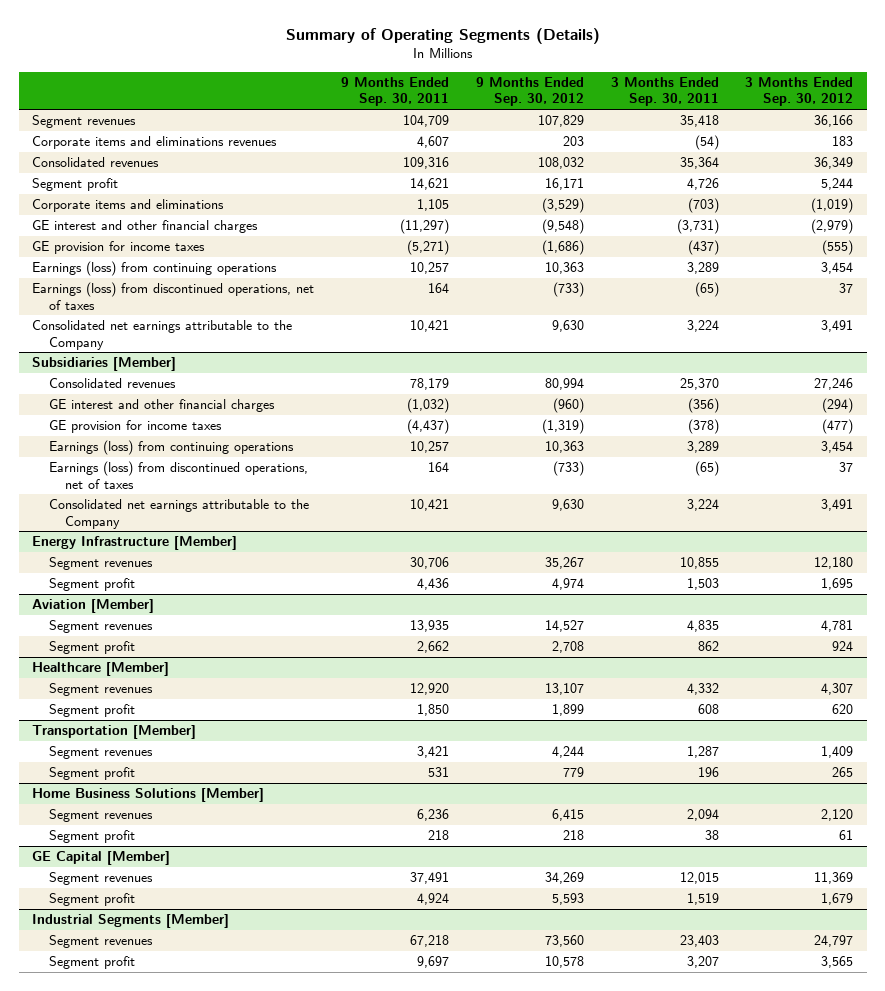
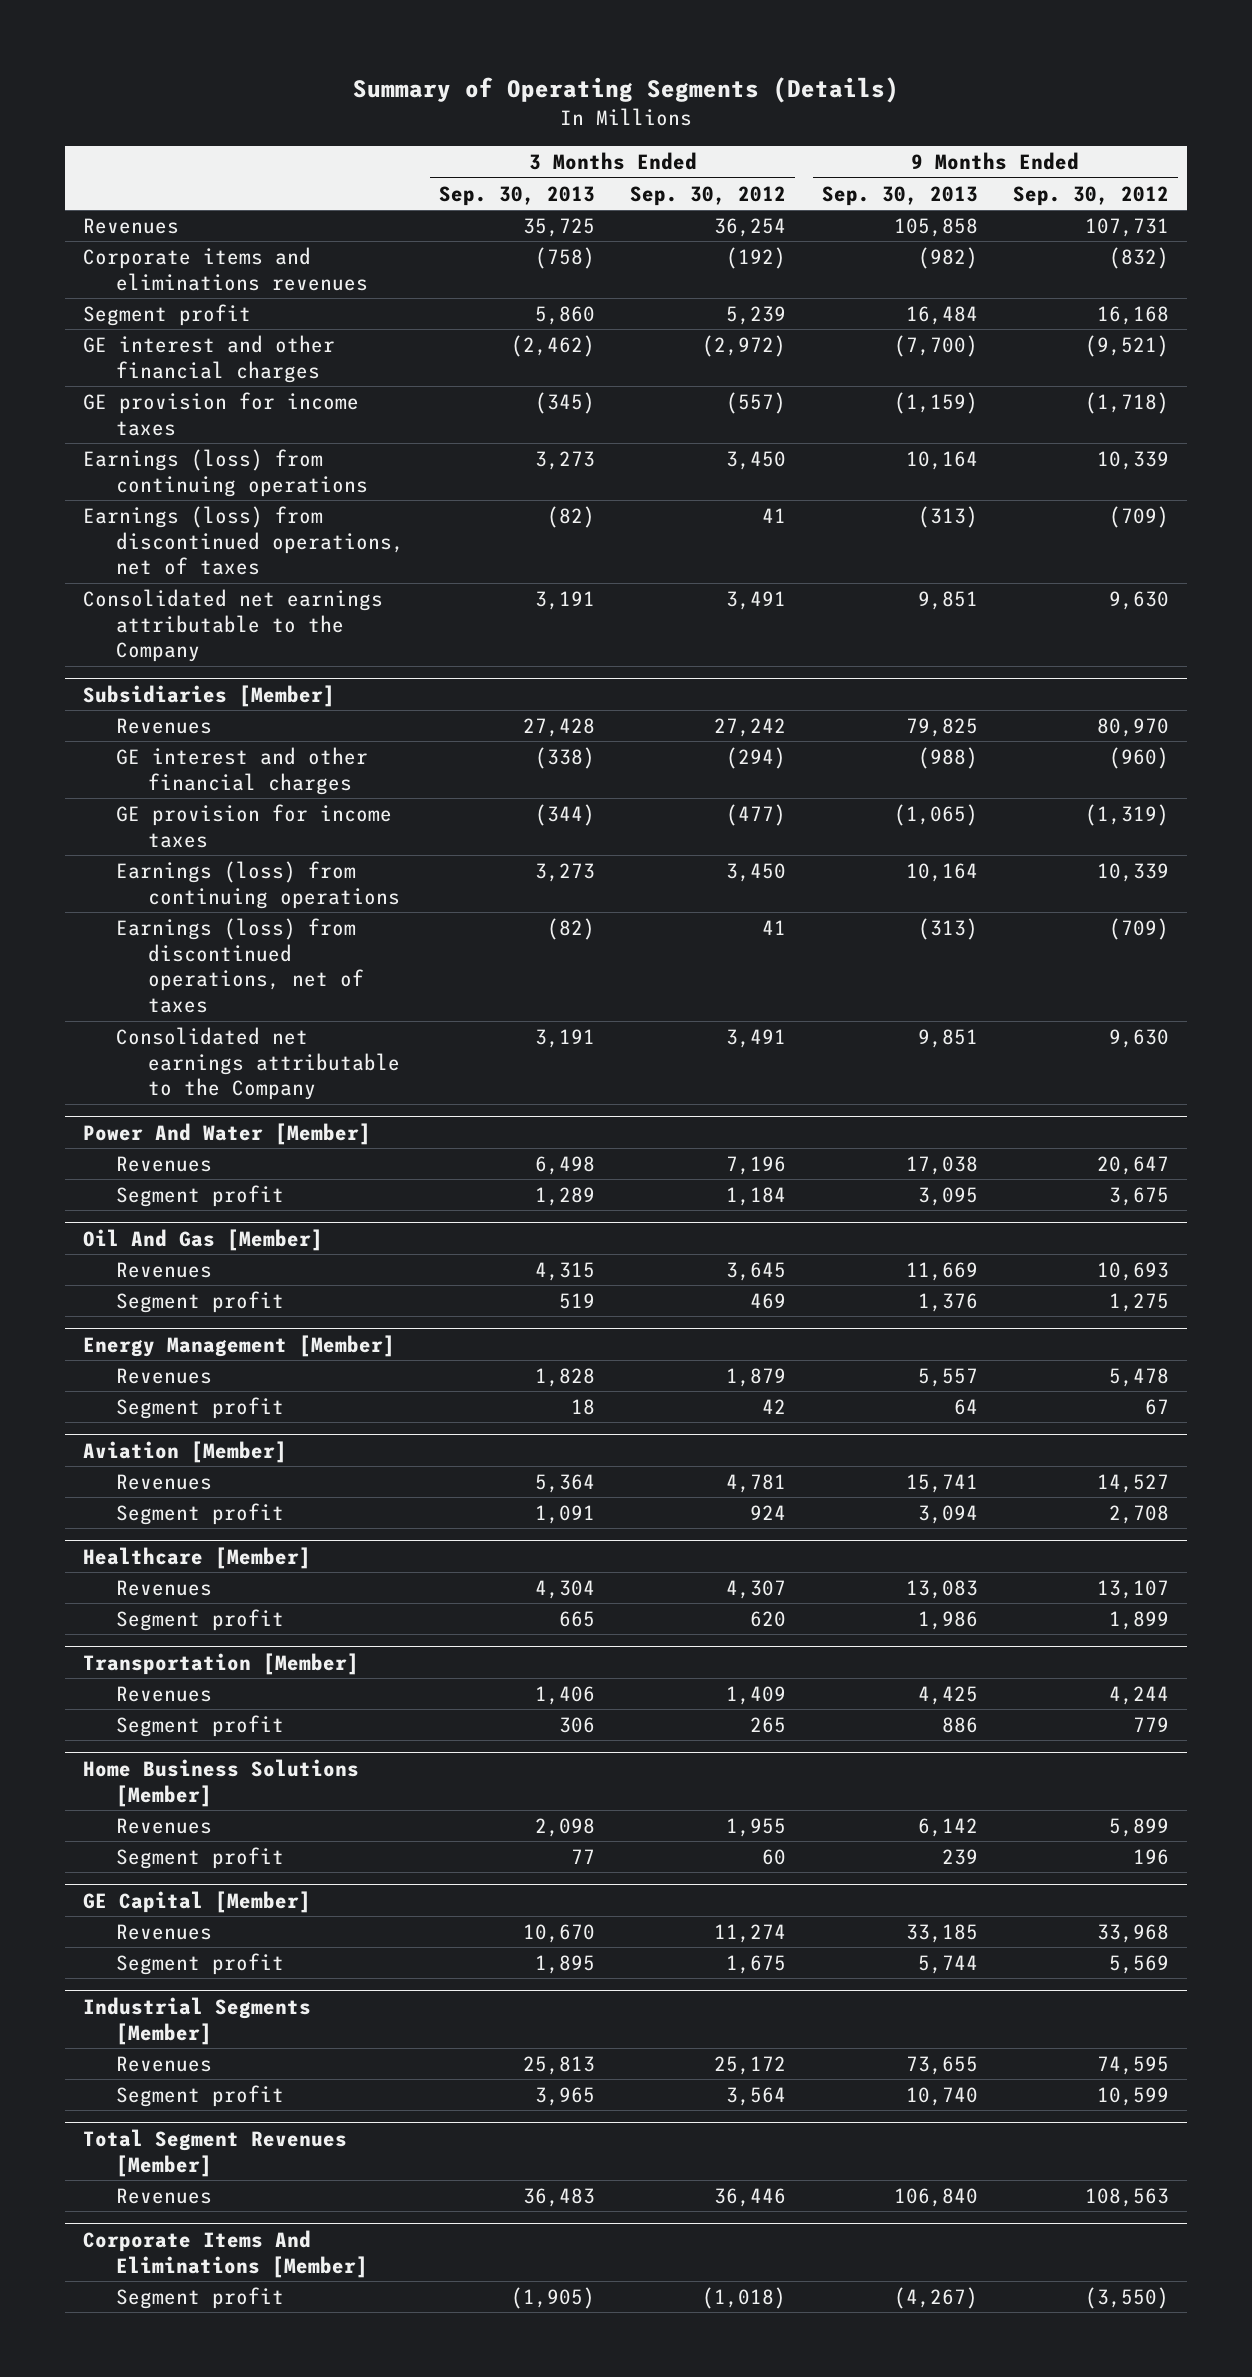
- | 9 Months Ended Sep. 30, 2011 | 9 Months Ended Sep. 30, 2012 | 3 Months Ended Sep. 30, 2011 | 3 Months Ended Sep. 30, 2012
+ | 3 Months Ended Sep. 30, 2013 | 3 Months Ended Sep. 30, 2012 | 9 Months Ended Sep. 30, 2013 | 9 Months Ended Sep. 30, 2012
- Segment revenues | 104,709 | 107,829 | 35,418 | 36,166
- Corporate items and eliminations revenues | 4,607 | 203 | (54) | 183
- Consolidated revenues | 109,316 | 108,032 | 35,364 | 36,349
- Segment profit | 14,621 | 16,171 | 4,726 | 5,244
- Corporate items and eliminations | 1,105 | (3,529) | (703) | (1,019)
- GE interest and other financial charges | (11,297) | (9,548) | (3,731) | (2,979)
- GE provision for income taxes | (5,271) | (1,686) | (437) | (555)
- Earnings (loss) from continuing operations | 10,257 | 10,363 | 3,289 | 3,454
- Earnings (loss) from discontinued operations, net of taxes | 164 | (733) | (65) | 37
+ Revenues | 35,725 | 36,254 | 105,858 | 107,731
+ Corporate items and eliminations revenues | (758) | (192) | (982) | (832)
+ Segment profit | 5,860 | 5,239 | 16,484 | 16,168
+ GE interest and other financial charges | (2,462) | (2,972) | (7,700) | (9,521)
+ GE provision for income taxes | (345) | (557) | (1,159) | (1,718)
+ Earnings (loss) from continuing operations | 3,273 | 3,450 | 10,164 | 10,339
+ Earnings (loss) from discontinued operations, net of taxes | (82) | 41 | (313) | (709)
@ Subsidiaries [Member]
- Consolidated revenues | 78,179 | 80,994 | 25,370 | 27,246
+ Revenues | 27,428 | 27,242 | 79,825 | 80,970
- Earnings (loss) from continuing operations | 10,257 | 10,363 | 3,289 | 3,454
- Earnings (loss) from discontinued operations, net of taxes | 164 | (733) | (65) | 37
+ Earnings (loss) from continuing operations | 3,273 | 3,450 | 10,164 | 10,339
+ Earnings (loss) from discontinued operations, net of taxes | (82) | 41 | (313) | (709)
- Energy Infrastructure [Member]
- Segment revenues | 30,706 | 35,267 | 10,855 | 12,180
- Segment profit | 4,436 | 4,974 | 1,503 | 1,695
+ Power And Water [Member]
+ Revenues | 6,498 | 7,196 | 17,038 | 20,647
+ Segment profit | 1,289 | 1,184 | 3,095 | 3,675
+ Oil And Gas [Member]
+ Revenues | 4,315 | 3,645 | 11,669 | 10,693
+ Segment profit | 519 | 469 | 1,376 | 1,275
+ Energy Management [Member]
+ Revenues | 1,828 | 1,879 | 5,557 | 5,478
+ Segment profit | 18 | 42 | 64 | 67
@ Aviation [Member]
- Segment revenues | 13,935 | 14,527 | 4,835 | 4,781
+ Revenues | 5,364 | 4,781 | 15,741 | 14,527
@ Healthcare [Member]
- Segment revenues | 12,920 | 13,107 | 4,332 | 4,307
+ Revenues | 4,304 | 4,307 | 13,083 | 13,107
@ Transportation [Member]
- Segment revenues | 3,421 | 4,244 | 1,287 | 1,409
+ Revenues | 1,406 | 1,409 | 4,425 | 4,244
@ Home Business Solutions [Member]
- Segment revenues | 6,236 | 6,415 | 2,094 | 2,120
- Segment profit | 218 | 218 | 38 | 61
+ Revenues | 2,098 | 1,955 | 6,142 | 5,899
+ Segment profit | 77 | 60 | 239 | 196
@ GE Capital [Member]
- Segment revenues | 37,491 | 34,269 | 12,015 | 11,369
- Segment profit | 4,924 | 5,593 | 1,519 | 1,679
+ Revenues | 10,670 | 11,274 | 33,185 | 33,968
+ Segment profit | 1,895 | 1,675 | 5,744 | 5,569
@ Industrial Segments [Member]
- Segment revenues | 67,218 | 73,560 | 23,403 | 24,797
- Segment profit | 9,697 | 10,578 | 3,207 | 3,565
+ Revenues | 25,813 | 25,172 | 73,655 | 74,595
+ Segment profit | 3,965 | 3,564 | 10,740 | 10,599
+ Total Segment Revenues [Member]
+ Revenues | 36,483 | 36,446 | 106,840 | 108,563
+ Corporate Items And Eliminations [Member]
+ Segment profit | (1,905) | (1,018) | (4,267) | (3,550)

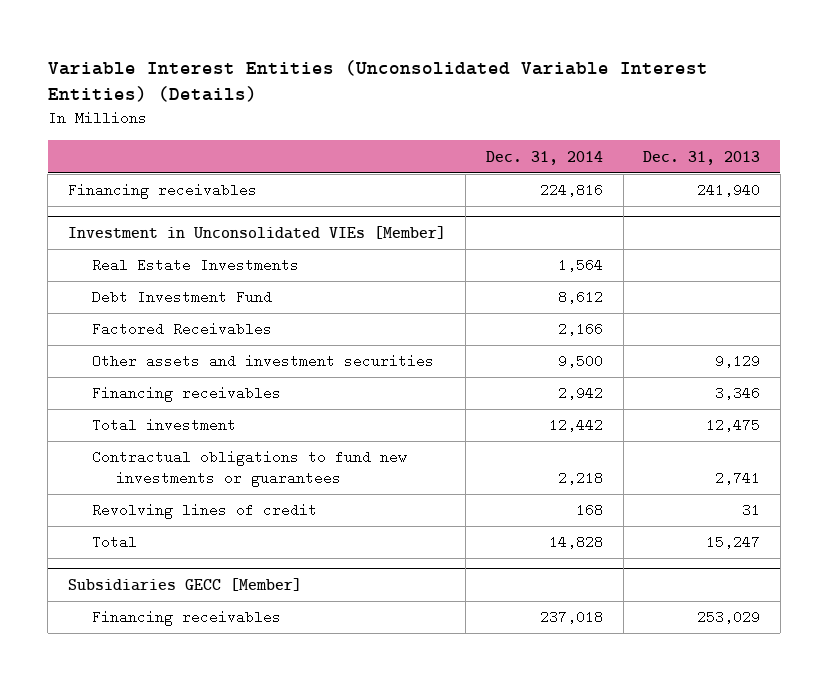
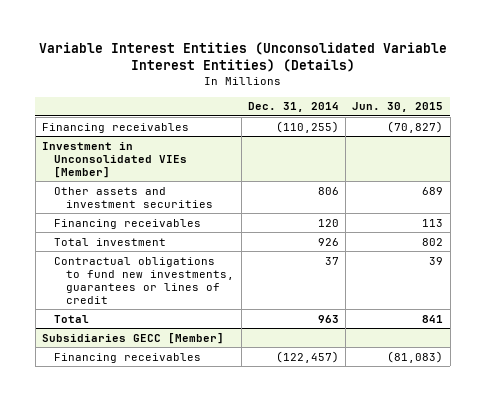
- | Dec. 31, 2014 | Dec. 31, 2013
+ | Dec. 31, 2014 | Jun. 30, 2015
- Financing receivables | 224,816 | 241,940
+ Financing receivables | (110,255) | (70,827)
@ Investment in Unconsolidated VIEs [Member]
- Real Estate Investments | 1,564 |
- Debt Investment Fund | 8,612 |
- Factored Receivables | 2,166 |
- Other assets and investment securities | 9,500 | 9,129
- Financing receivables | 2,942 | 3,346
- Total investment | 12,442 | 12,475
- Contractual obligations to fund new investments or guarantees | 2,218 | 2,741
- Revolving lines of credit | 168 | 31
- Total | 14,828 | 15,247
+ Other assets and investment securities | 806 | 689
+ Financing receivables | 120 | 113
+ Total investment | 926 | 802
+ Contractual obligations to fund new investments, guarantees or lines of credit | 37 | 39
+ Total | 963 | 841
@ Subsidiaries GECC [Member]
- Financing receivables | 237,018 | 253,029
+ Financing receivables | (122,457) | (81,083)

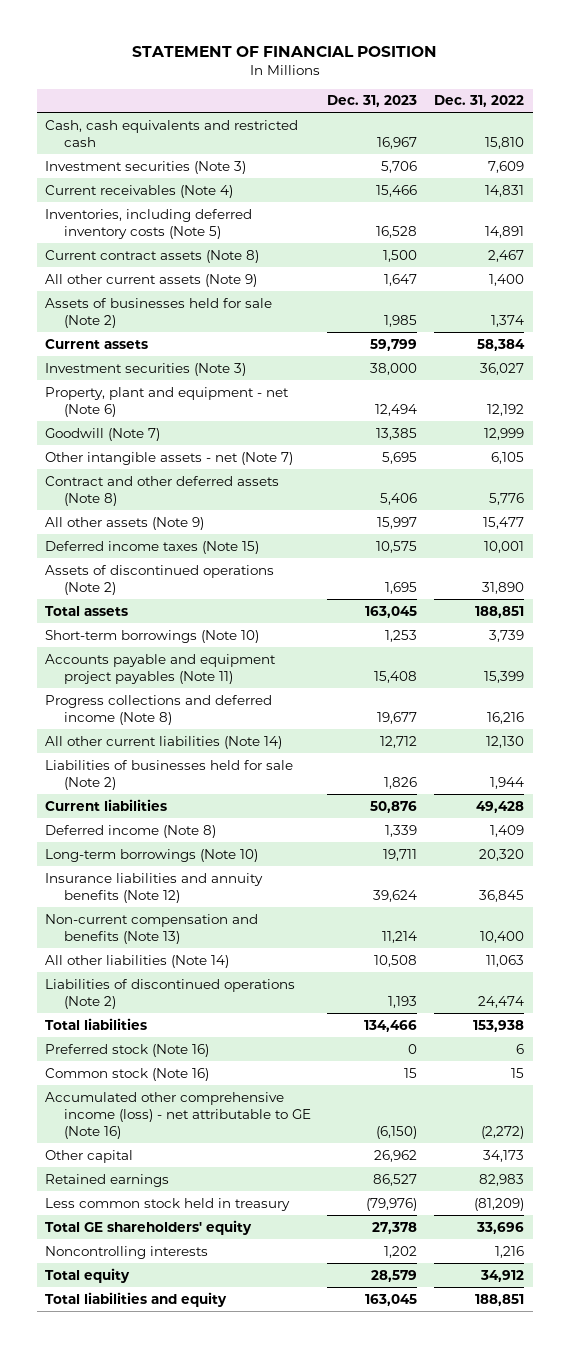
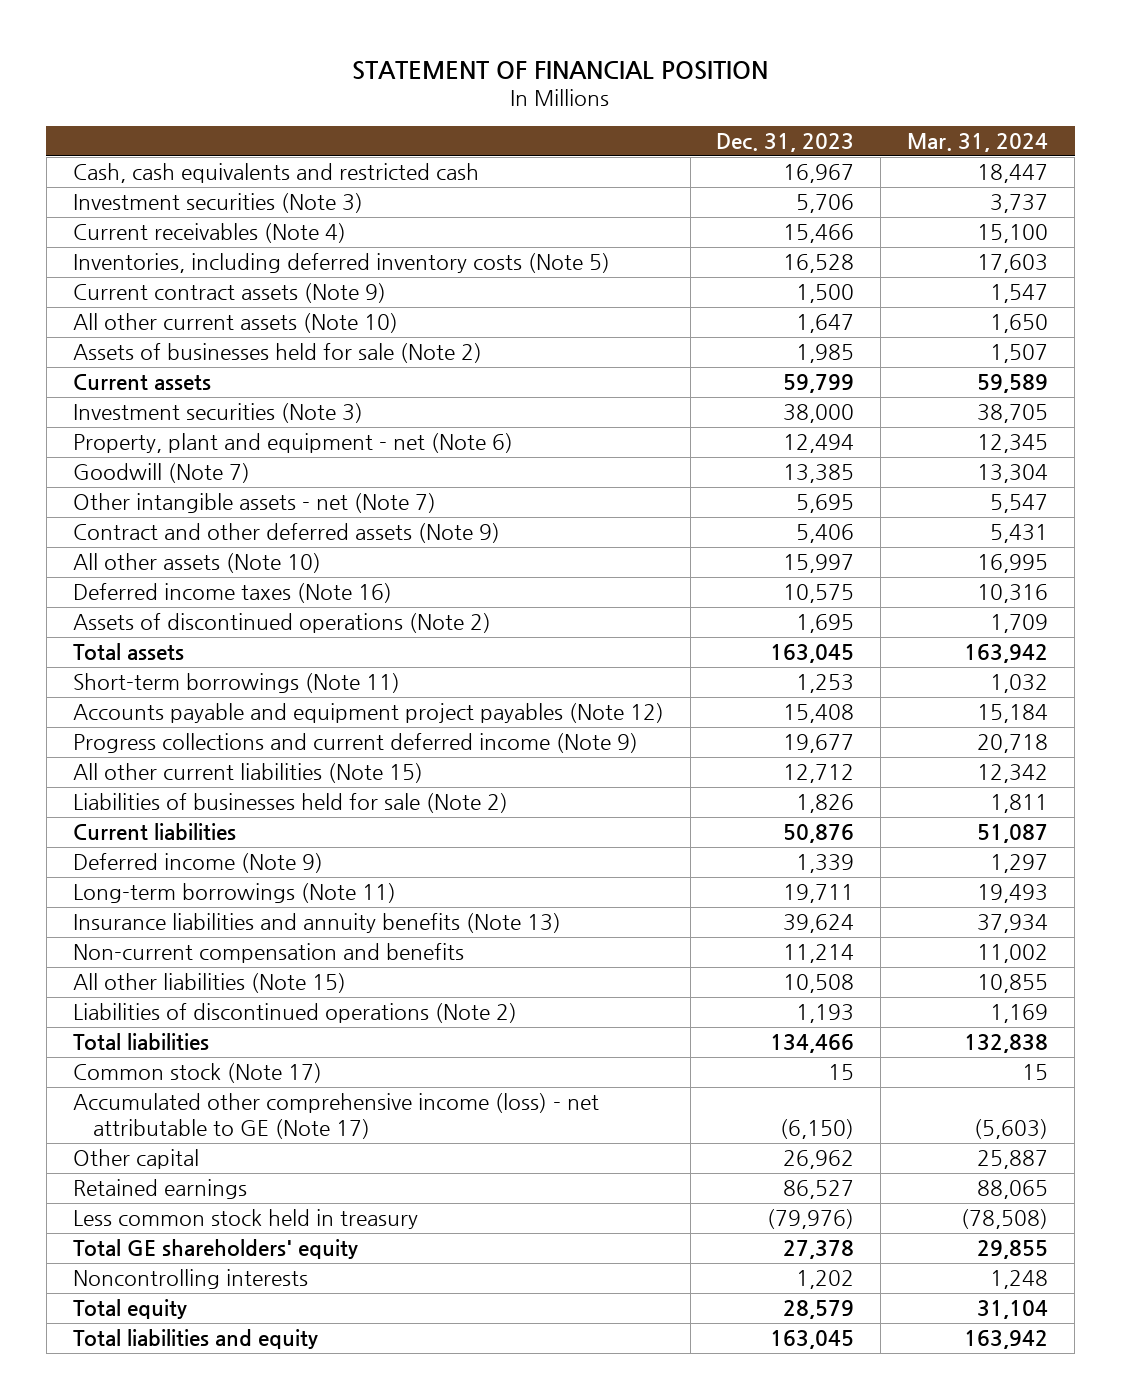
- | Dec. 31, 2023 | Dec. 31, 2022
+ | Dec. 31, 2023 | Mar. 31, 2024
- Current contract assets (Note 8) | 1,500 | 2,467
- All other current assets (Note 9) | 1,647 | 1,400
+ Current contract assets (Note 9) | 1,500 | 1,547
+ All other current assets (Note 10) | 1,647 | 1,650
- Contract and other deferred assets (Note 8) | 5,406 | 5,776
- All other assets (Note 9) | 15,997 | 15,477
- Deferred income taxes (Note 15) | 10,575 | 10,001
+ Contract and other deferred assets (Note 9) | 5,406 | 5,431
+ All other assets (Note 10) | 15,997 | 16,995
+ Deferred income taxes (Note 16) | 10,575 | 10,316
- Short-term borrowings (Note 10) | 1,253 | 3,739
- Accounts payable and equipment project payables (Note 11) | 15,408 | 15,399
- Progress collections and deferred income (Note 8) | 19,677 | 16,216
- All other current liabilities (Note 14) | 12,712 | 12,130
+ Short-term borrowings (Note 11) | 1,253 | 1,032
+ Accounts payable and equipment project payables (Note 12) | 15,408 | 15,184
+ Progress collections and current deferred income (Note 9) | 19,677 | 20,718
+ All other current liabilities (Note 15) | 12,712 | 12,342
- Deferred income (Note 8) | 1,339 | 1,409
- Long-term borrowings (Note 10) | 19,711 | 20,320
- Insurance liabilities and annuity benefits (Note 12) | 39,624 | 36,845
- Non-current compensation and benefits (Note 13) | 11,214 | 10,400
- All other liabilities (Note 14) | 10,508 | 11,063
+ Deferred income (Note 9) | 1,339 | 1,297
+ Long-term borrowings (Note 11) | 19,711 | 19,493
+ Insurance liabilities and annuity benefits (Note 13) | 39,624 | 37,934
+ Non-current compensation and benefits | 11,214 | 11,002
+ All other liabilities (Note 15) | 10,508 | 10,855
- Preferred stock (Note 16) | 0 | 6
- Common stock (Note 16) | 15 | 15
- Accumulated other comprehensive income (loss) - net attributable to GE (Note 16) | (6,150) | (2,272)
+ Common stock (Note 17) | 15 | 15
+ Accumulated other comprehensive income (loss) - net attributable to GE (Note 17) | (6,150) | (5,603)

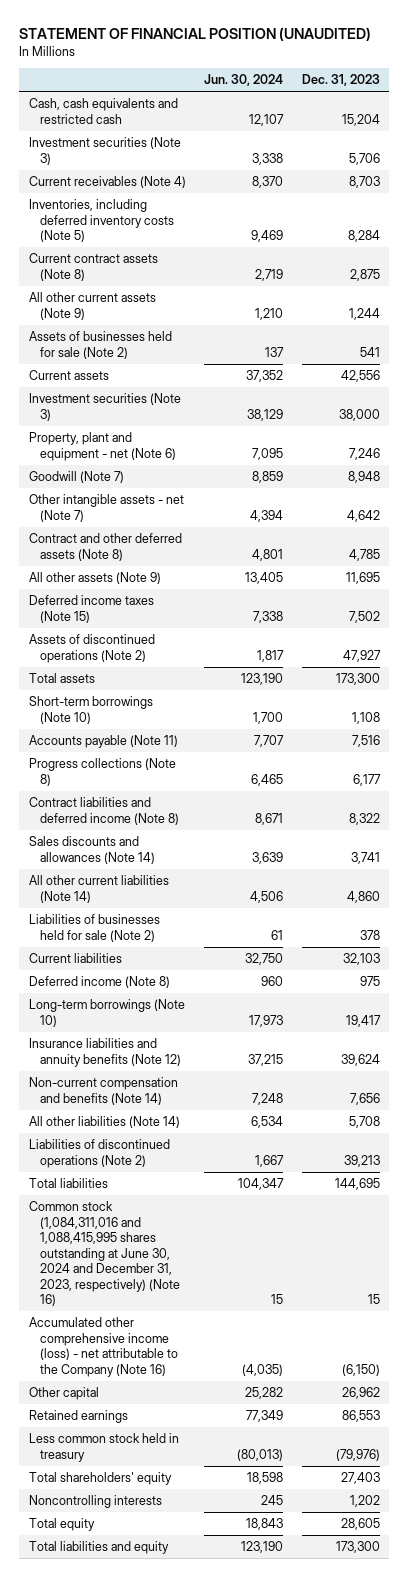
- STATEMENT OF FINANCIAL POSITION
+ STATEMENT OF FINANCIAL POSITION (UNAUDITED)
- | Dec. 31, 2023 | Mar. 31, 2024
+ | Jun. 30, 2024 | Dec. 31, 2023
- Cash, cash equivalents and restricted cash | 16,967 | 18,447
+ Cash, cash equivalents and restricted cash | 12,107 | 15,204
- Current receivables (Note 4) | 15,466 | 15,100
- Inventories, including deferred inventory costs (Note 5) | 16,528 | 17,603
- Current contract assets (Note 9) | 1,500 | 1,547
- All other current assets (Note 10) | 1,647 | 1,650
- Assets of businesses held for sale (Note 2) | 1,985 | 1,507
- Current assets | 59,799 | 59,589
+ Current receivables (Note 4) | 8,370 | 8,703
+ Inventories, including deferred inventory costs (Note 5) | 9,469 | 8,284
+ Current contract assets (Note 8) | 2,719 | 2,875
+ All other current assets (Note 9) | 1,210 | 1,244
+ Assets of businesses held for sale (Note 2) | 137 | 541
+ Current assets | 37,352 | 42,556
- Property, plant and equipment - net (Note 6) | 12,494 | 12,345
- Goodwill (Note 7) | 13,385 | 13,304
- Other intangible assets - net (Note 7) | 5,695 | 5,547
- Contract and other deferred assets (Note 9) | 5,406 | 5,431
- All other assets (Note 10) | 15,997 | 16,995
- Deferred income taxes (Note 16) | 10,575 | 10,316
- Assets of discontinued operations (Note 2) | 1,695 | 1,709
- Total assets | 163,045 | 163,942
- Short-term borrowings (Note 11) | 1,253 | 1,032
- Accounts payable and equipment project payables (Note 12) | 15,408 | 15,184
- Progress collections and current deferred income (Note 9) | 19,677 | 20,718
- All other current liabilities (Note 15) | 12,712 | 12,342
- Liabilities of businesses held for sale (Note 2) | 1,826 | 1,811
- Current liabilities | 50,876 | 51,087
- Deferred income (Note 9) | 1,339 | 1,297
- Long-term borrowings (Note 11) | 19,711 | 19,493
- Insurance liabilities and annuity benefits (Note 13) | 39,624 | 37,934
- Non-current compensation and benefits | 11,214 | 11,002
- All other liabilities (Note 15) | 10,508 | 10,855
- Liabilities of discontinued operations (Note 2) | 1,193 | 1,169
- Total liabilities | 134,466 | 132,838
- Common stock (Note 17) | 15 | 15
- Accumulated other comprehensive income (loss) - net attributable to GE (Note 17) | (6,150) | (5,603)
+ Property, plant and equipment - net (Note 6) | 7,095 | 7,246
+ Goodwill (Note 7) | 8,859 | 8,948
+ Other intangible assets - net (Note 7) | 4,394 | 4,642
+ Contract and other deferred assets (Note 8) | 4,801 | 4,785
+ All other assets (Note 9) | 13,405 | 11,695
+ Deferred income taxes (Note 15) | 7,338 | 7,502
+ Assets of discontinued operations (Note 2) | 1,817 | 47,927
+ Total assets | 123,190 | 173,300
+ Short-term borrowings (Note 10) | 1,700 | 1,108
+ Accounts payable (Note 11) | 7,707 | 7,516
+ Progress collections (Note 8) | 6,465 | 6,177
+ Contract liabilities and deferred income (Note 8) | 8,671 | 8,322
+ Sales discounts and allowances (Note 14) | 3,639 | 3,741
+ All other current liabilities (Note 14) | 4,506 | 4,860
+ Liabilities of businesses held for sale (Note 2) | 61 | 378
+ Current liabilities | 32,750 | 32,103
+ Deferred income (Note 8) | 960 | 975
+ Long-term borrowings (Note 10) | 17,973 | 19,417
+ Insurance liabilities and annuity benefits (Note 12) | 37,215 | 39,624
+ Non-current compensation and benefits (Note 14) | 7,248 | 7,656
+ All other liabilities (Note 14) | 6,534 | 5,708
+ Liabilities of discontinued operations (Note 2) | 1,667 | 39,213
+ Total liabilities | 104,347 | 144,695
+ Common stock (1,084,311,016 and 1,088,415,995 shares outstanding at June 30, 2024 and December 31, 2023, respectively) (Note 16) | 15 | 15
+ Accumulated other comprehensive income (loss) - net attributable to the Company (Note 16) | (4,035) | (6,150)
- Retained earnings | 86,527 | 88,065
+ Retained earnings | 77,349 | 86,553
- Total GE shareholders' equity | 27,378 | 29,855
+ Total shareholders' equity | 18,598 | 27,403
- Total equity | 28,579 | 31,104
- Total liabilities and equity | 163,045 | 163,942
+ Total equity | 18,843 | 28,605
+ Total liabilities and equity | 123,190 | 173,300

